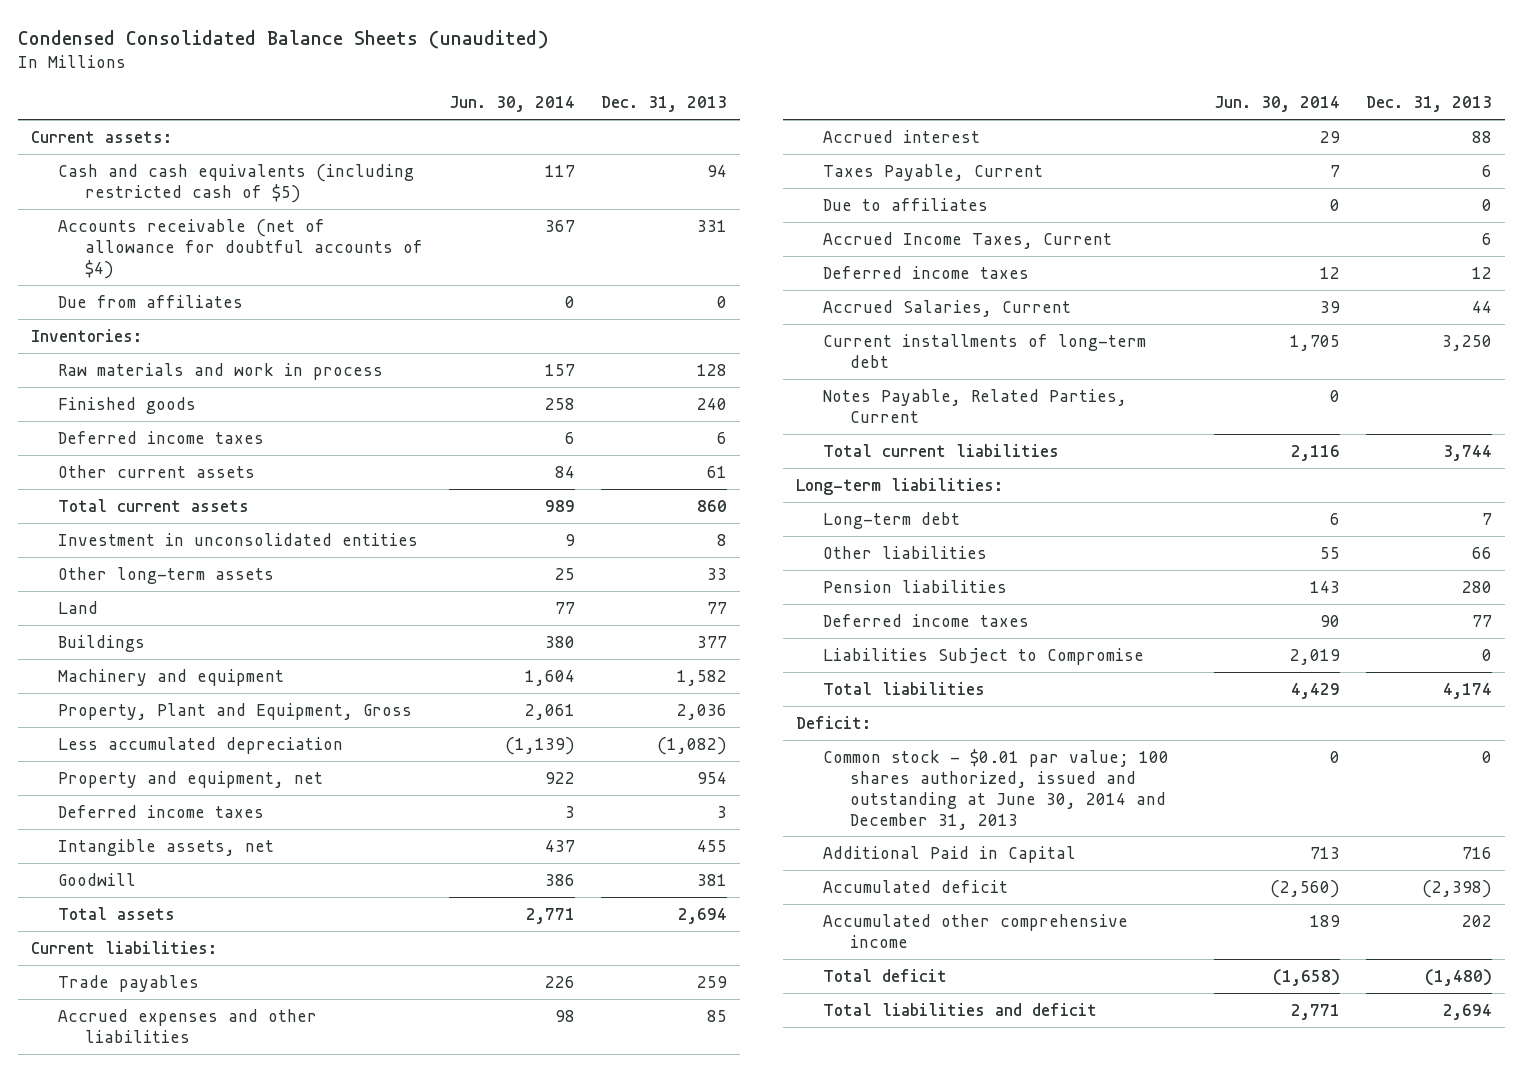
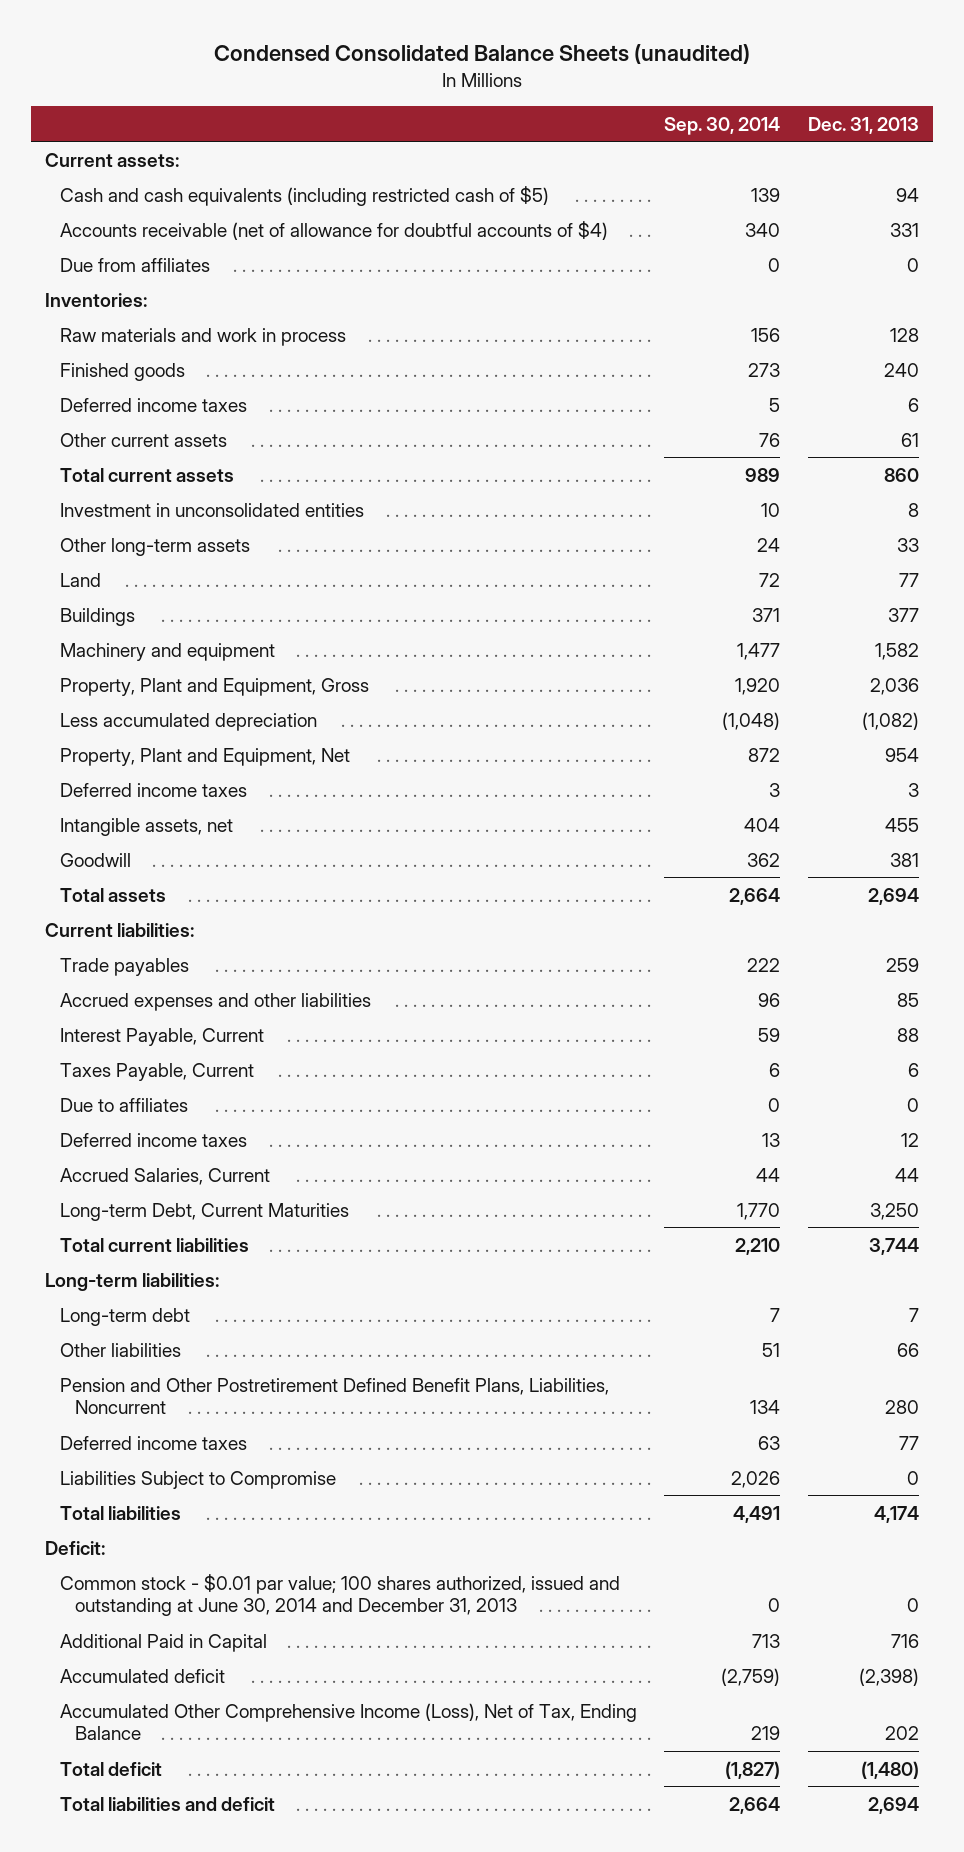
- | Jun. 30, 2014 | Dec. 31, 2013
+ | Sep. 30, 2014 | Dec. 31, 2013
- Property and equipment, net | 922 | 954
+ Property, Plant and Equipment, Net | 872 | 954
- Accrued interest | 29 | 88
+ Interest Payable, Current | 59 | 88
- Accrued Income Taxes, Current | | 6
- Current installments of long-term debt | 1,705 | 3,250
- Notes Payable, Related Parties, Current | 0 |
+ Long-term Debt, Current Maturities | 1,770 | 3,250
- Pension liabilities | 143 | 280
+ Pension and Other Postretirement Defined Benefit Plans, Liabilities, Noncurrent | 134 | 280
- Accumulated other comprehensive income | 189 | 202
+ Accumulated Other Comprehensive Income (Loss), Net of Tax, Ending Balance | 219 | 202

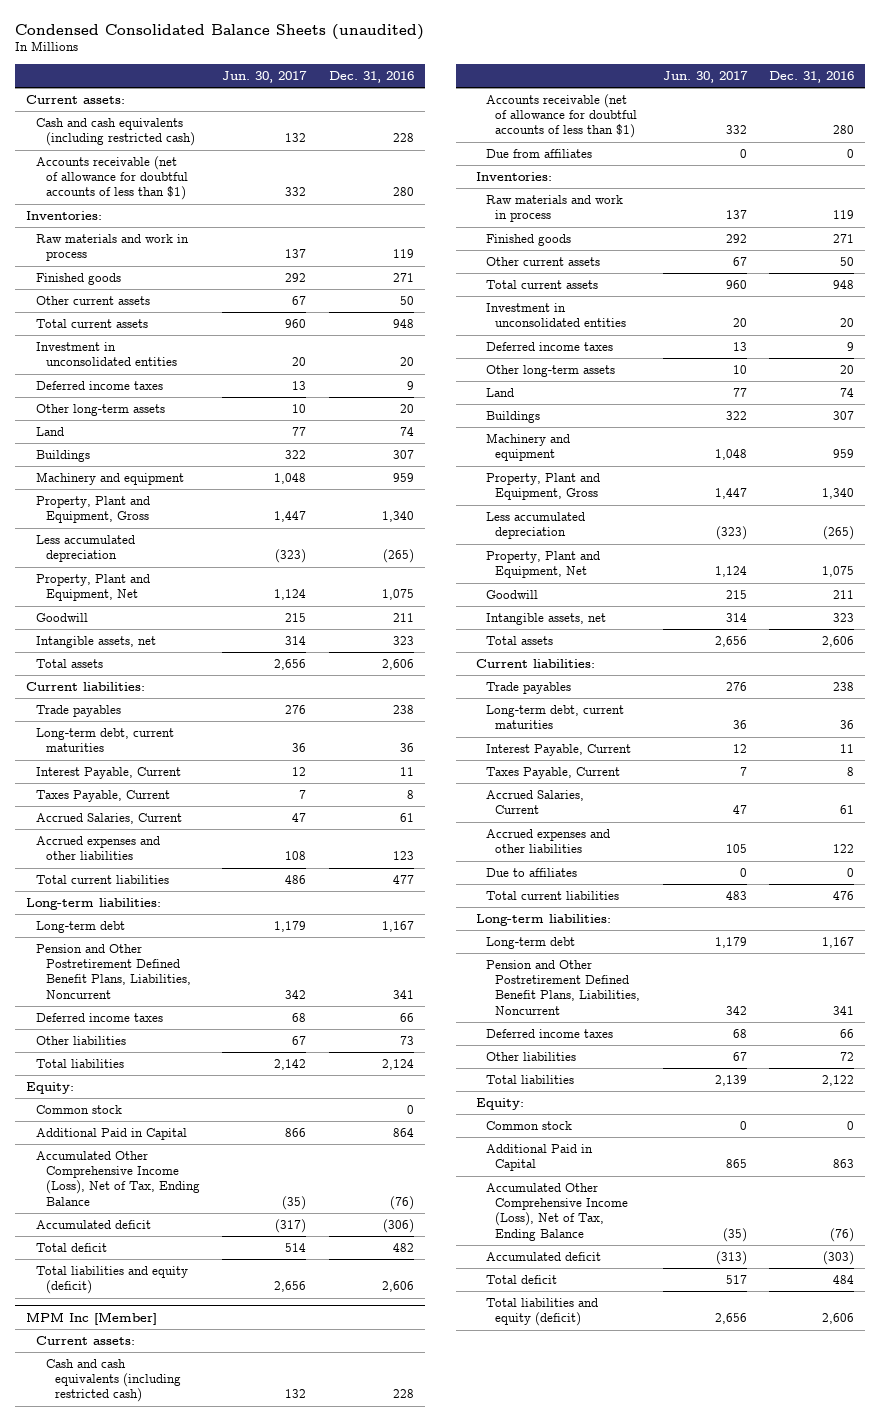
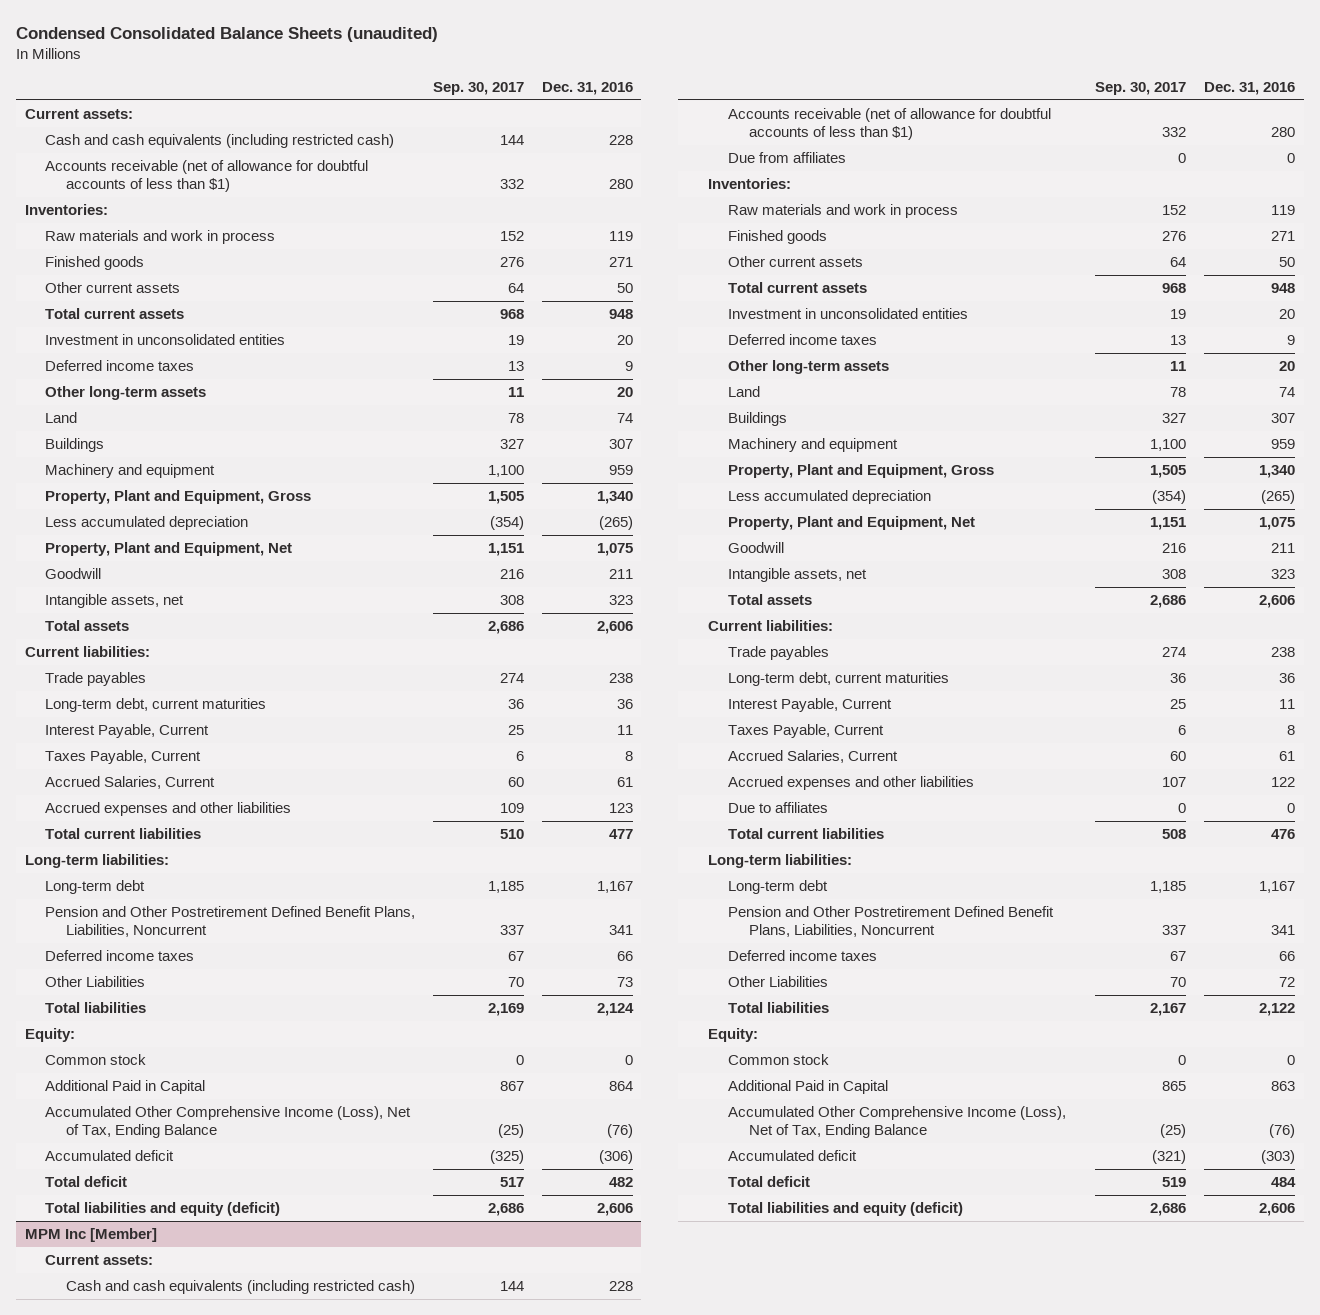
- | Jun. 30, 2017 | Dec. 31, 2016
+ | Sep. 30, 2017 | Dec. 31, 2016
- Other liabilities | 67 | 73
+ Other Liabilities | 70 | 73
@ MPM Inc [Member]
- Other liabilities | 67 | 72
+ Other Liabilities | 70 | 72

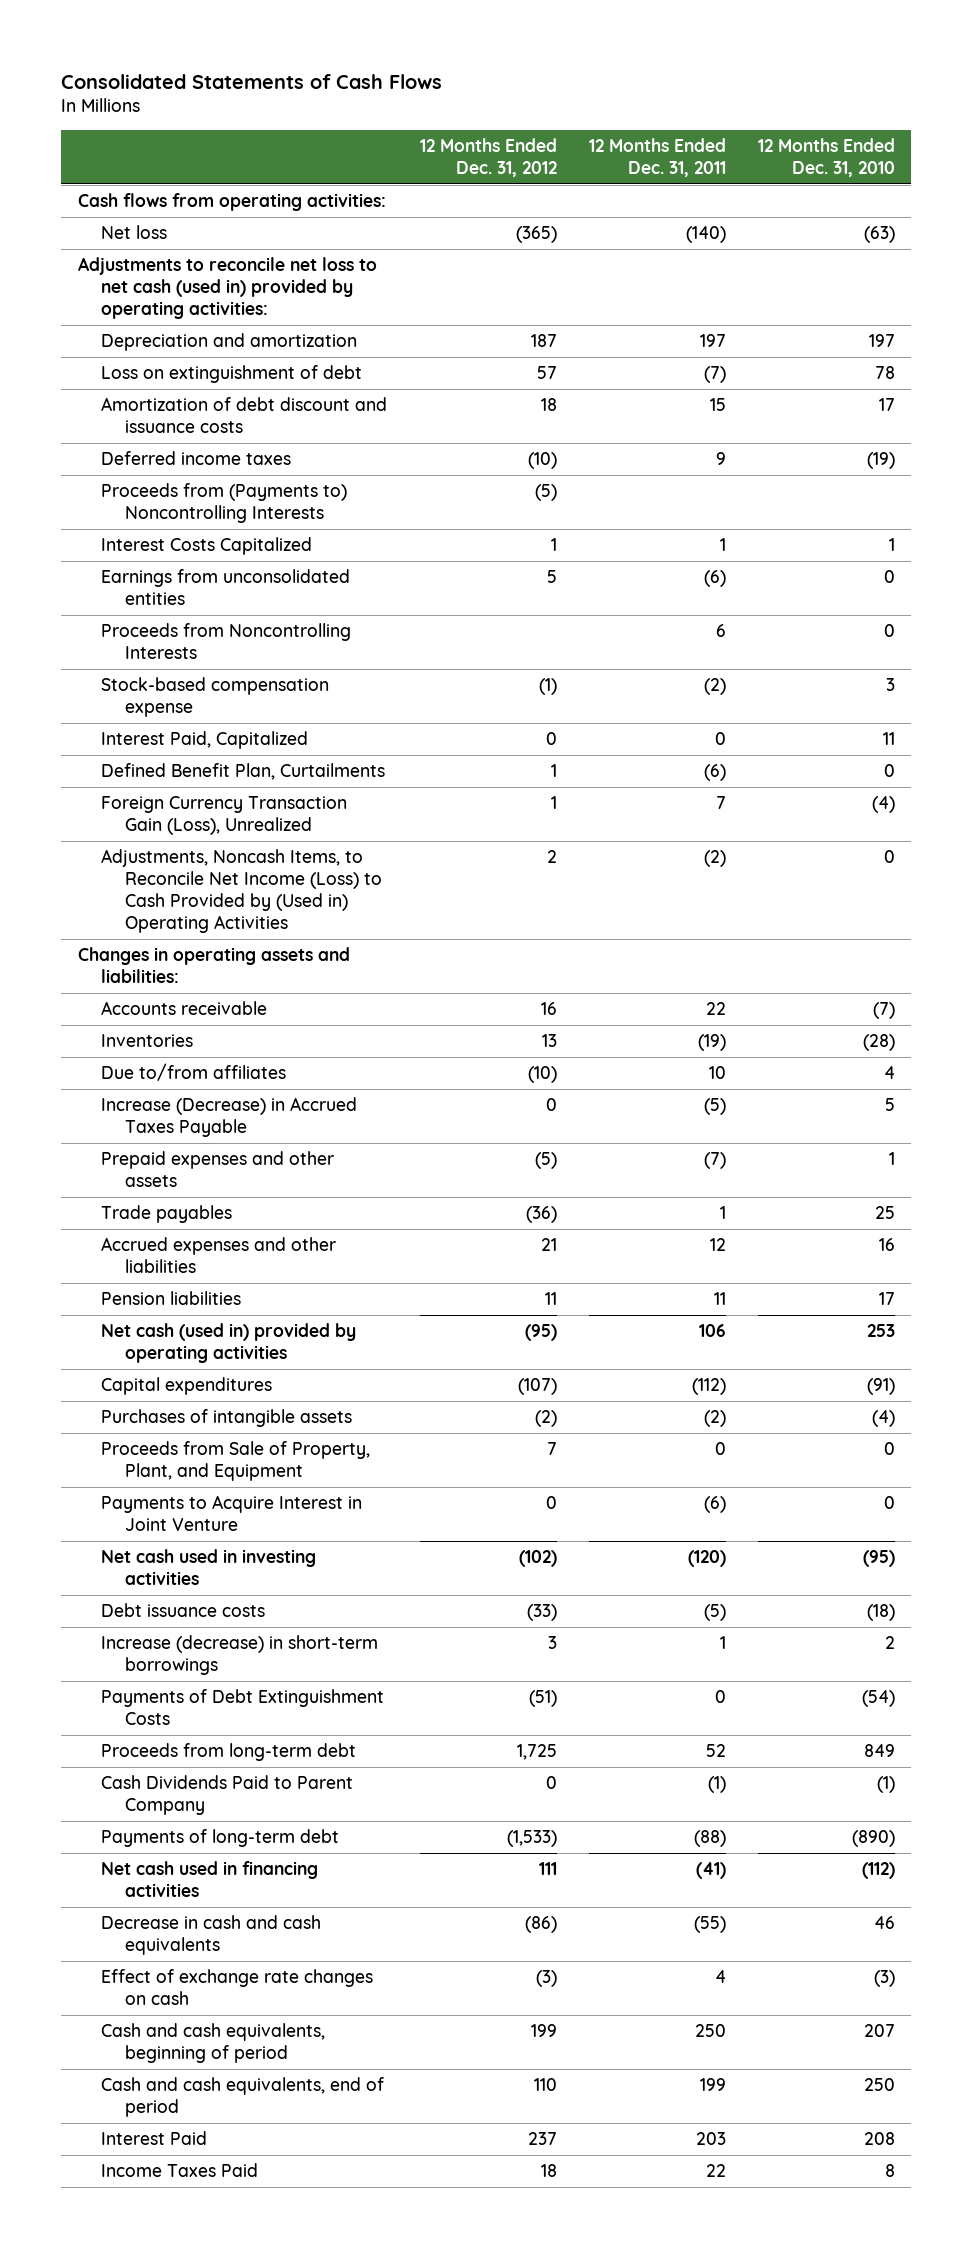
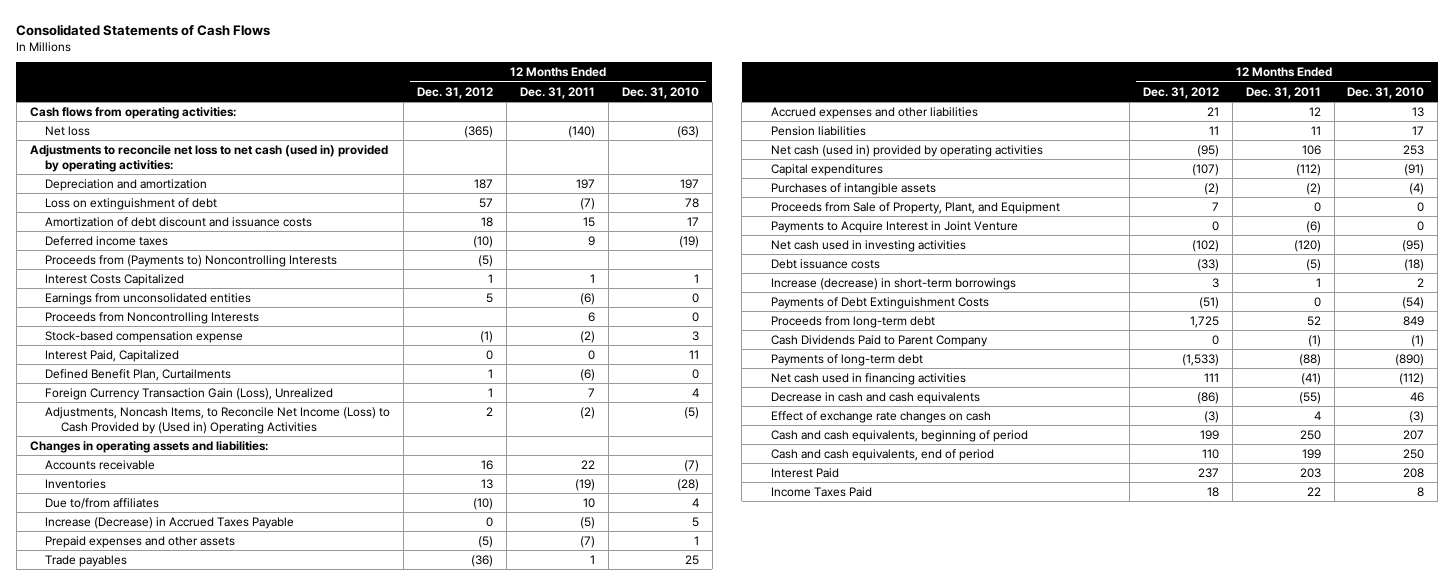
- Foreign Currency Transaction Gain (Loss), Unrealized | 1 | 7 | (4)
- Adjustments, Noncash Items, to Reconcile Net Income (Loss) to Cash Provided by (Used in) Operating Activities | 2 | (2) | 0
+ Foreign Currency Transaction Gain (Loss), Unrealized | 1 | 7 | 4
+ Adjustments, Noncash Items, to Reconcile Net Income (Loss) to Cash Provided by (Used in) Operating Activities | 2 | (2) | (5)
- Accrued expenses and other liabilities | 21 | 12 | 16
+ Accrued expenses and other liabilities | 21 | 12 | 13

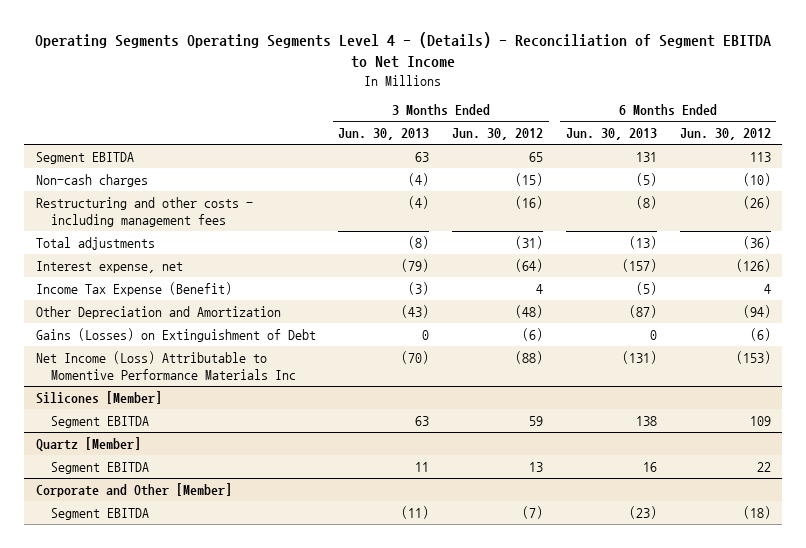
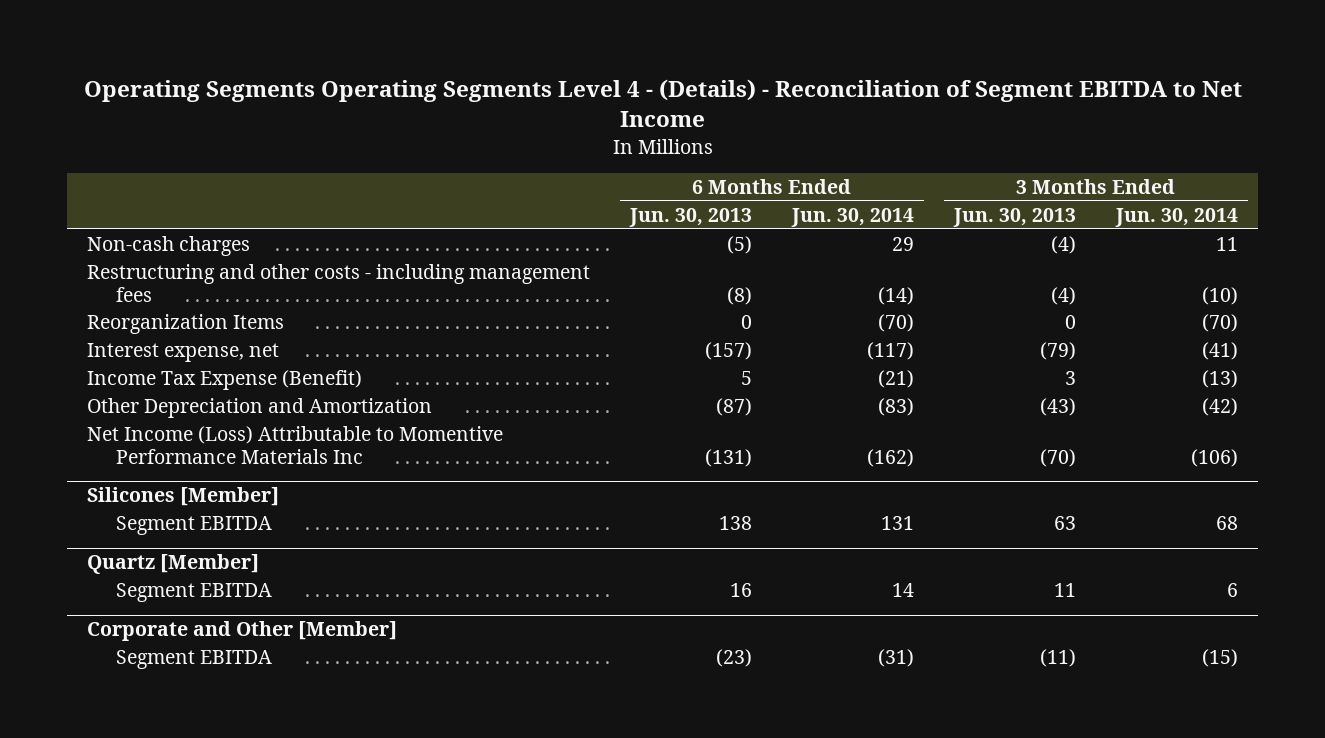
- | 3 Months Ended Jun. 30, 2013 | 3 Months Ended Jun. 30, 2012 | 6 Months Ended Jun. 30, 2013 | 6 Months Ended Jun. 30, 2012
+ | 6 Months Ended Jun. 30, 2013 | 6 Months Ended Jun. 30, 2014 | 3 Months Ended Jun. 30, 2013 | 3 Months Ended Jun. 30, 2014
- Segment EBITDA | 63 | 65 | 131 | 113
- Total adjustments | (8) | (31) | (13) | (36)
+ Reorganization Items | 0 | (70) | 0 | (70)
- Income Tax Expense (Benefit) | (3) | 4 | (5) | 4
+ Income Tax Expense (Benefit) | 5 | (21) | 3 | (13)
- Gains (Losses) on Extinguishment of Debt | 0 | (6) | 0 | (6)

